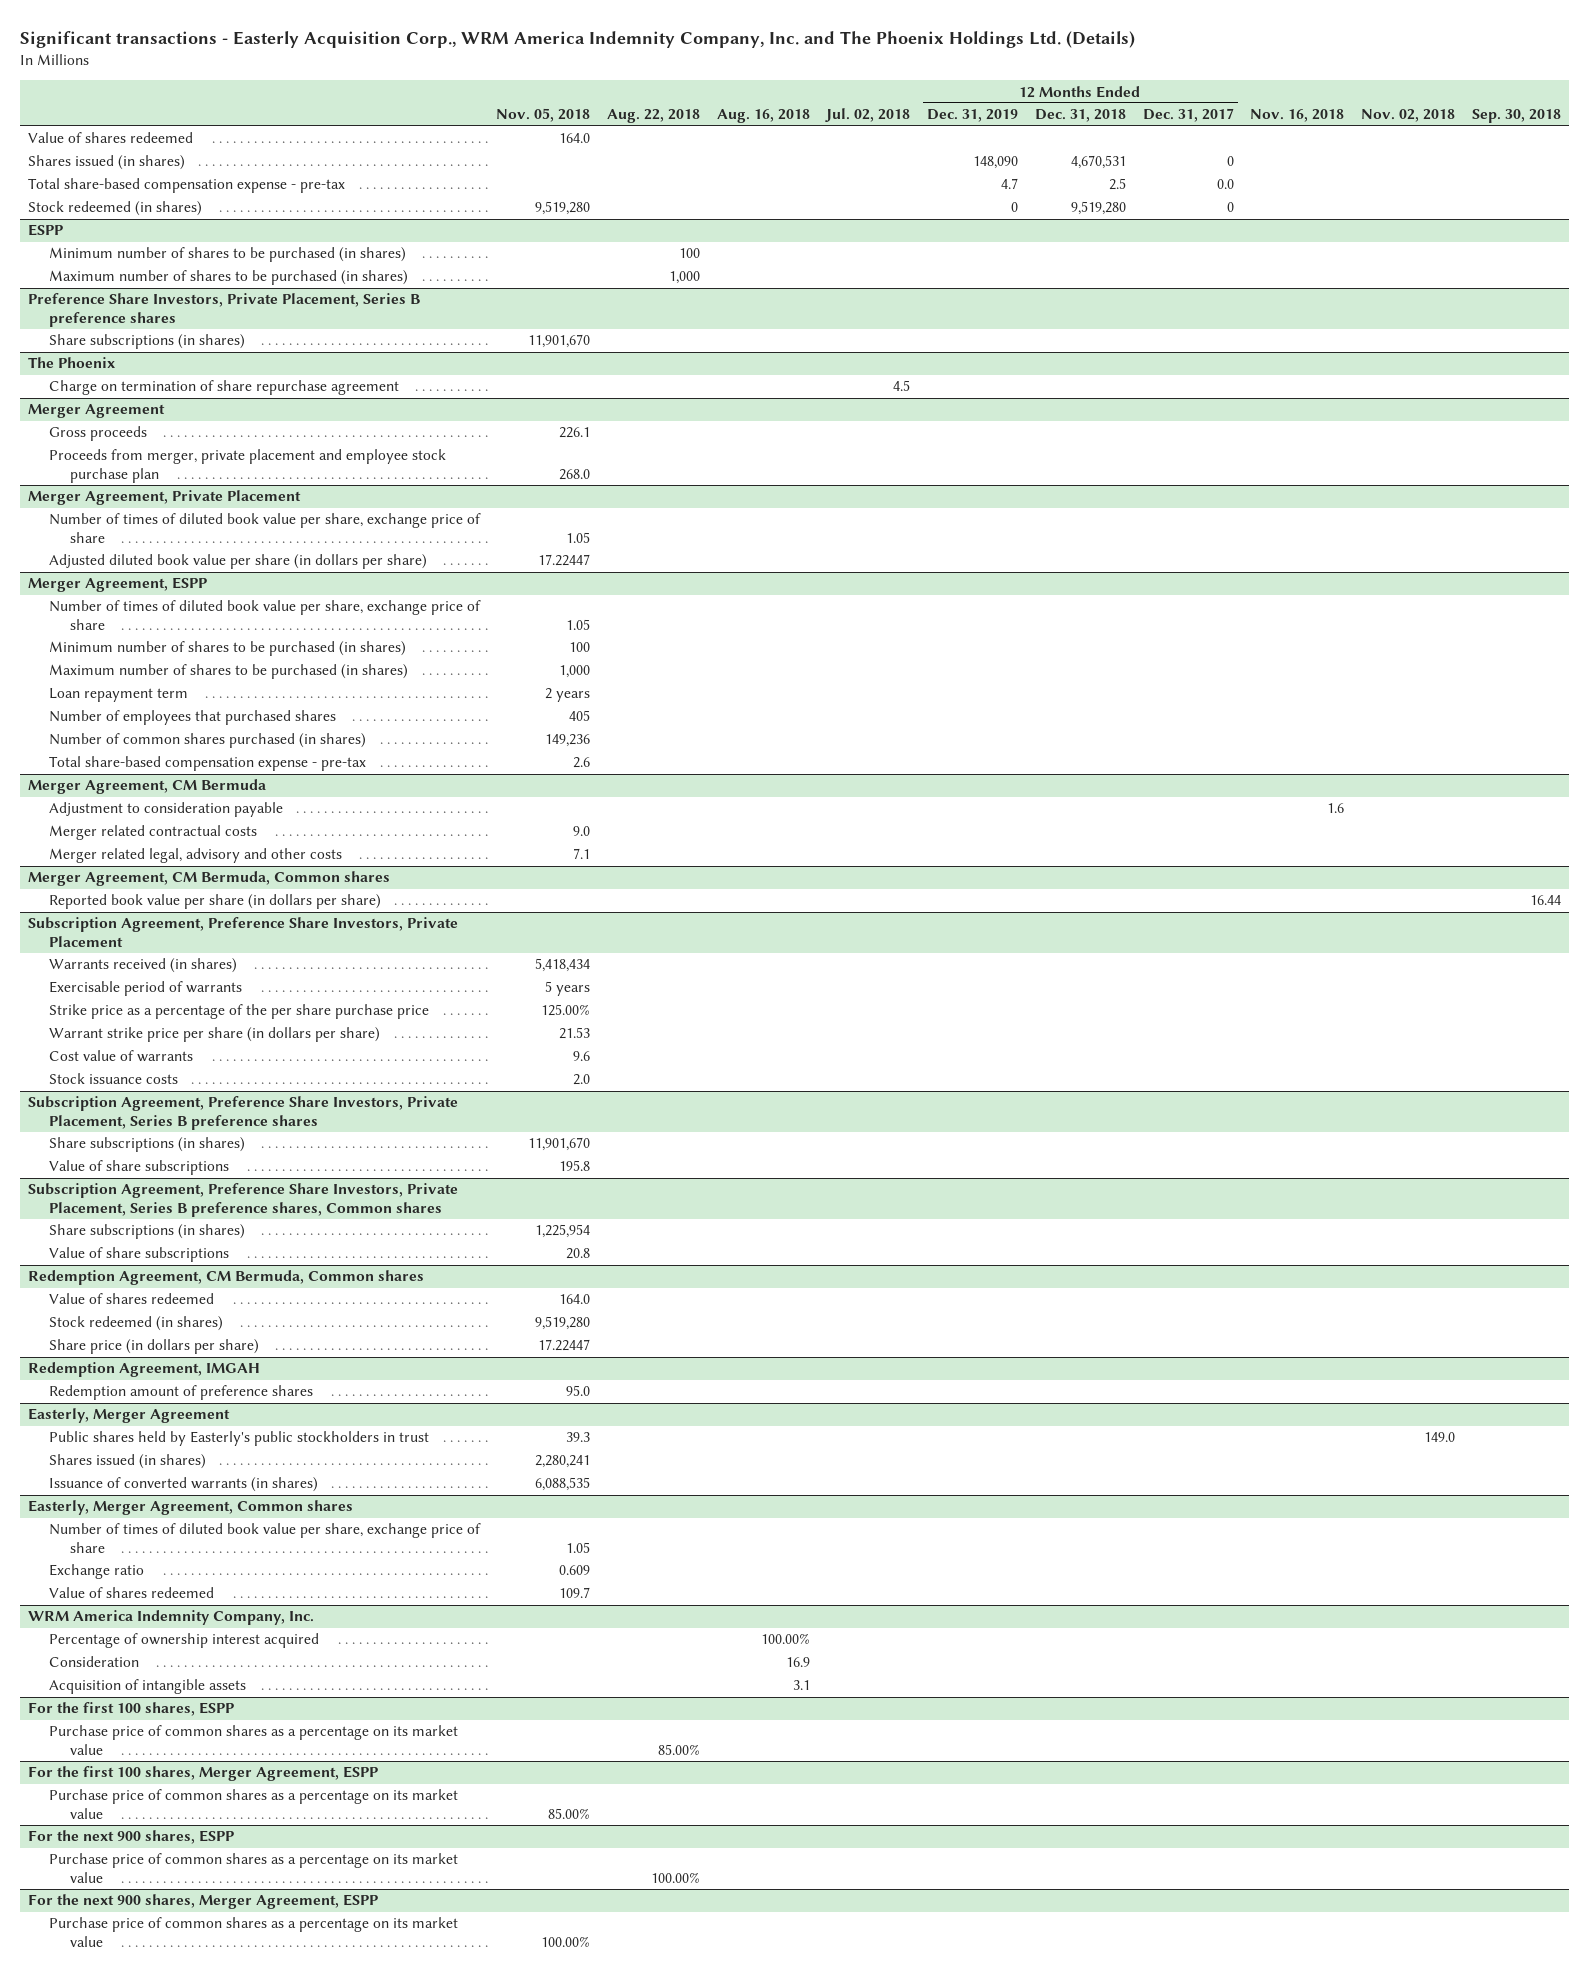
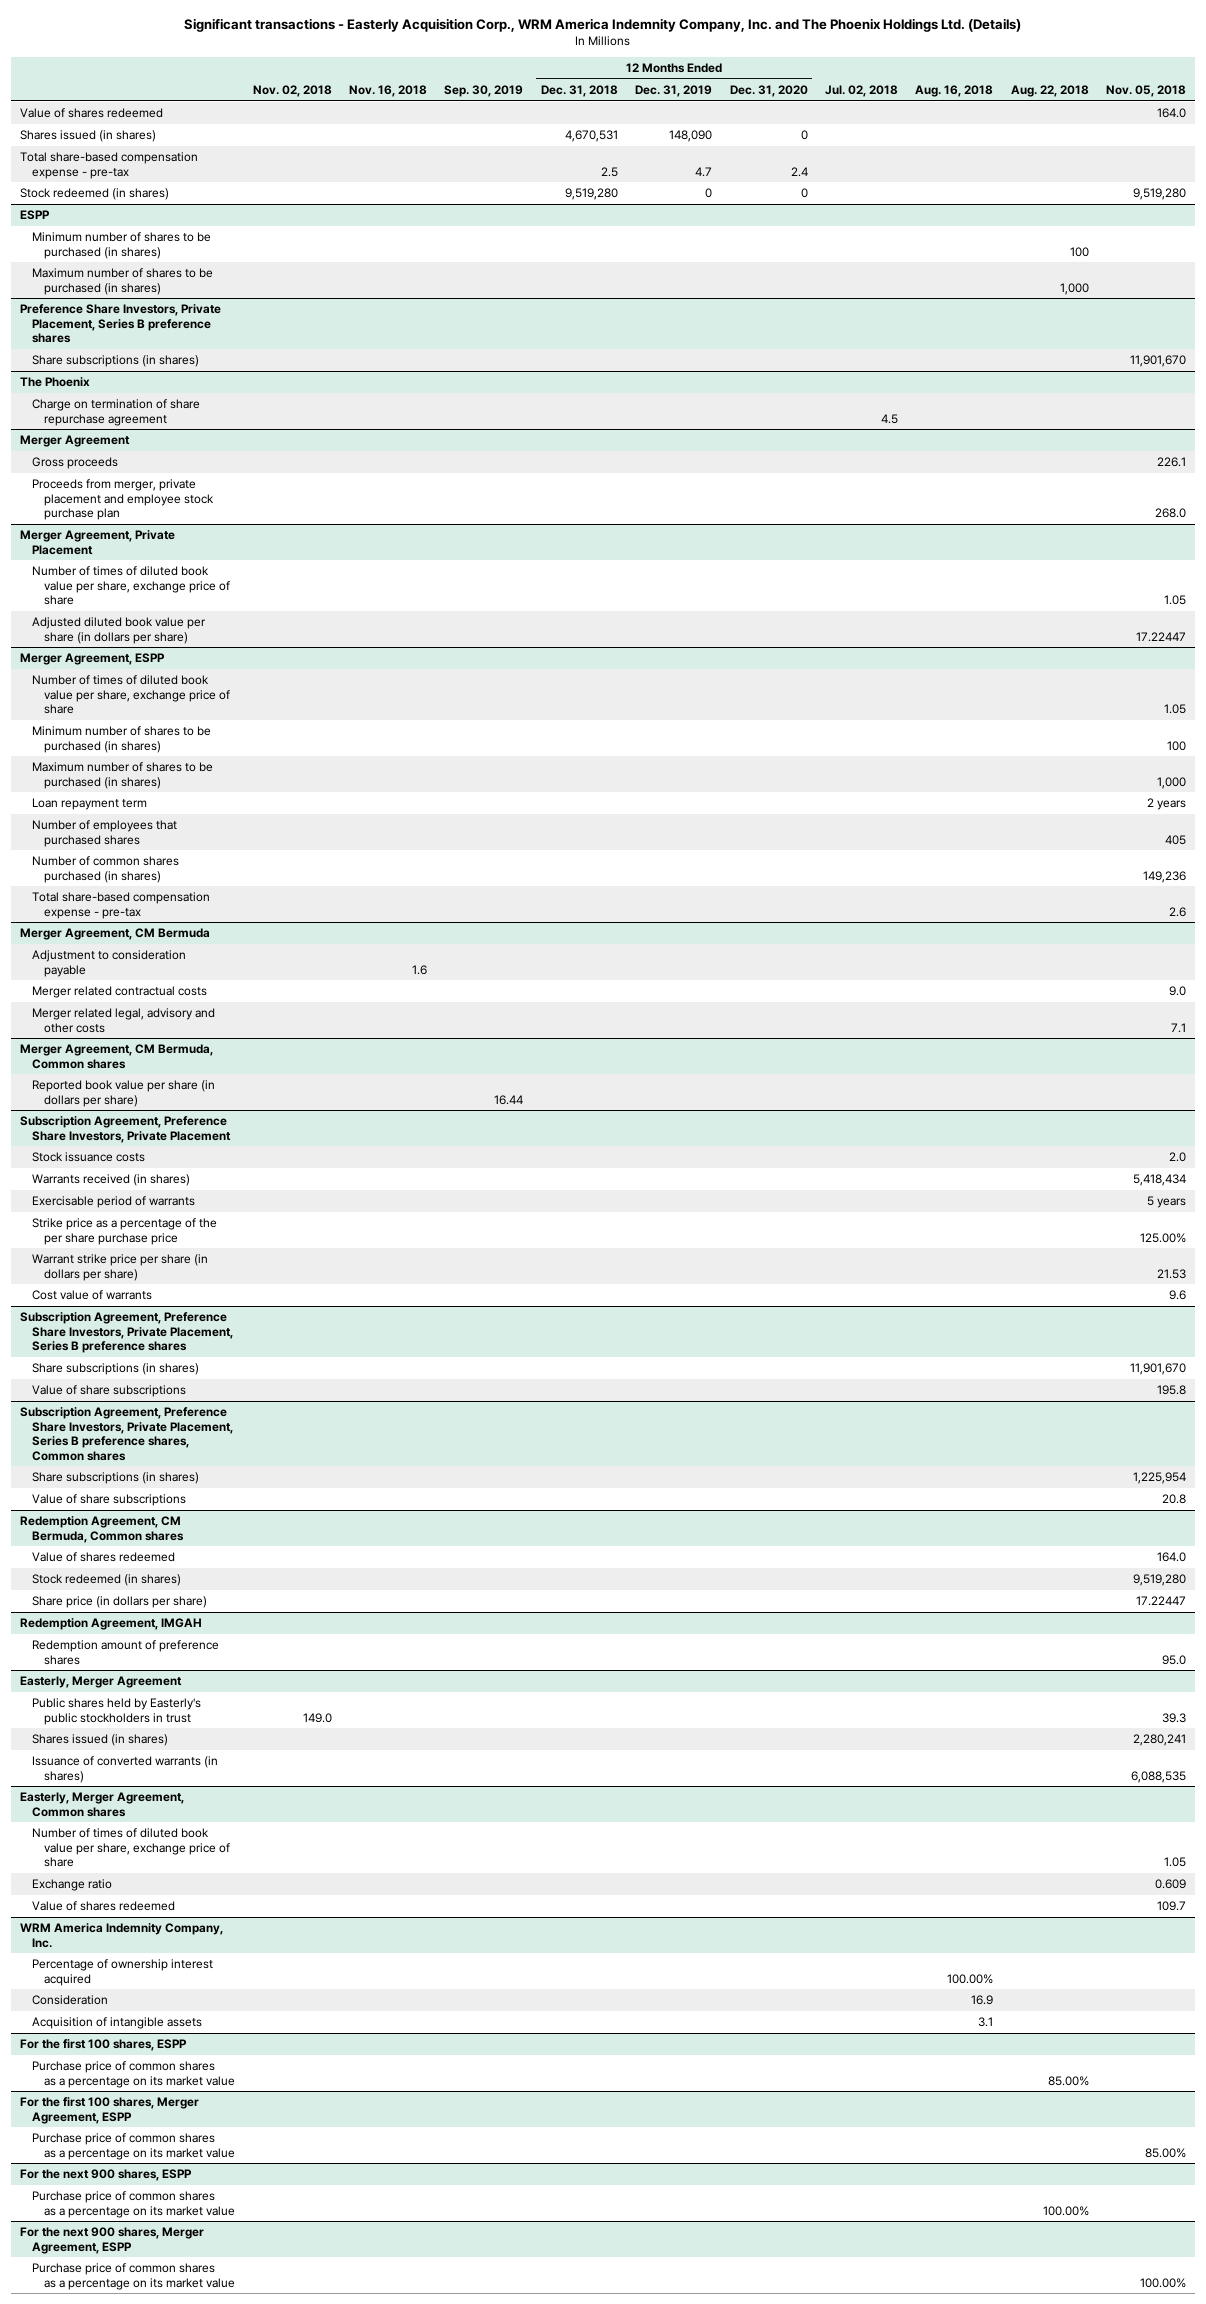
- | Nov. 05, 2018 | Aug. 22, 2018 | Aug. 16, 2018 | Jul. 02, 2018 | 12 Months Ended Dec. 31, 2019 | 12 Months Ended Dec. 31, 2018 | 12 Months Ended Dec. 31, 2017 | Nov. 16, 2018 | Nov. 02, 2018 | Sep. 30, 2018
+ | Nov. 02, 2018 | Nov. 16, 2018 | Sep. 30, 2019 | 12 Months Ended Dec. 31, 2018 | 12 Months Ended Dec. 31, 2019 | 12 Months Ended Dec. 31, 2020 | Jul. 02, 2018 | Aug. 16, 2018 | Aug. 22, 2018 | Nov. 05, 2018
@ Subscription Agreement, Preference Share Investors, Private Placement
moved up: Stock issuance costs | | | | | | | | | | 2.0

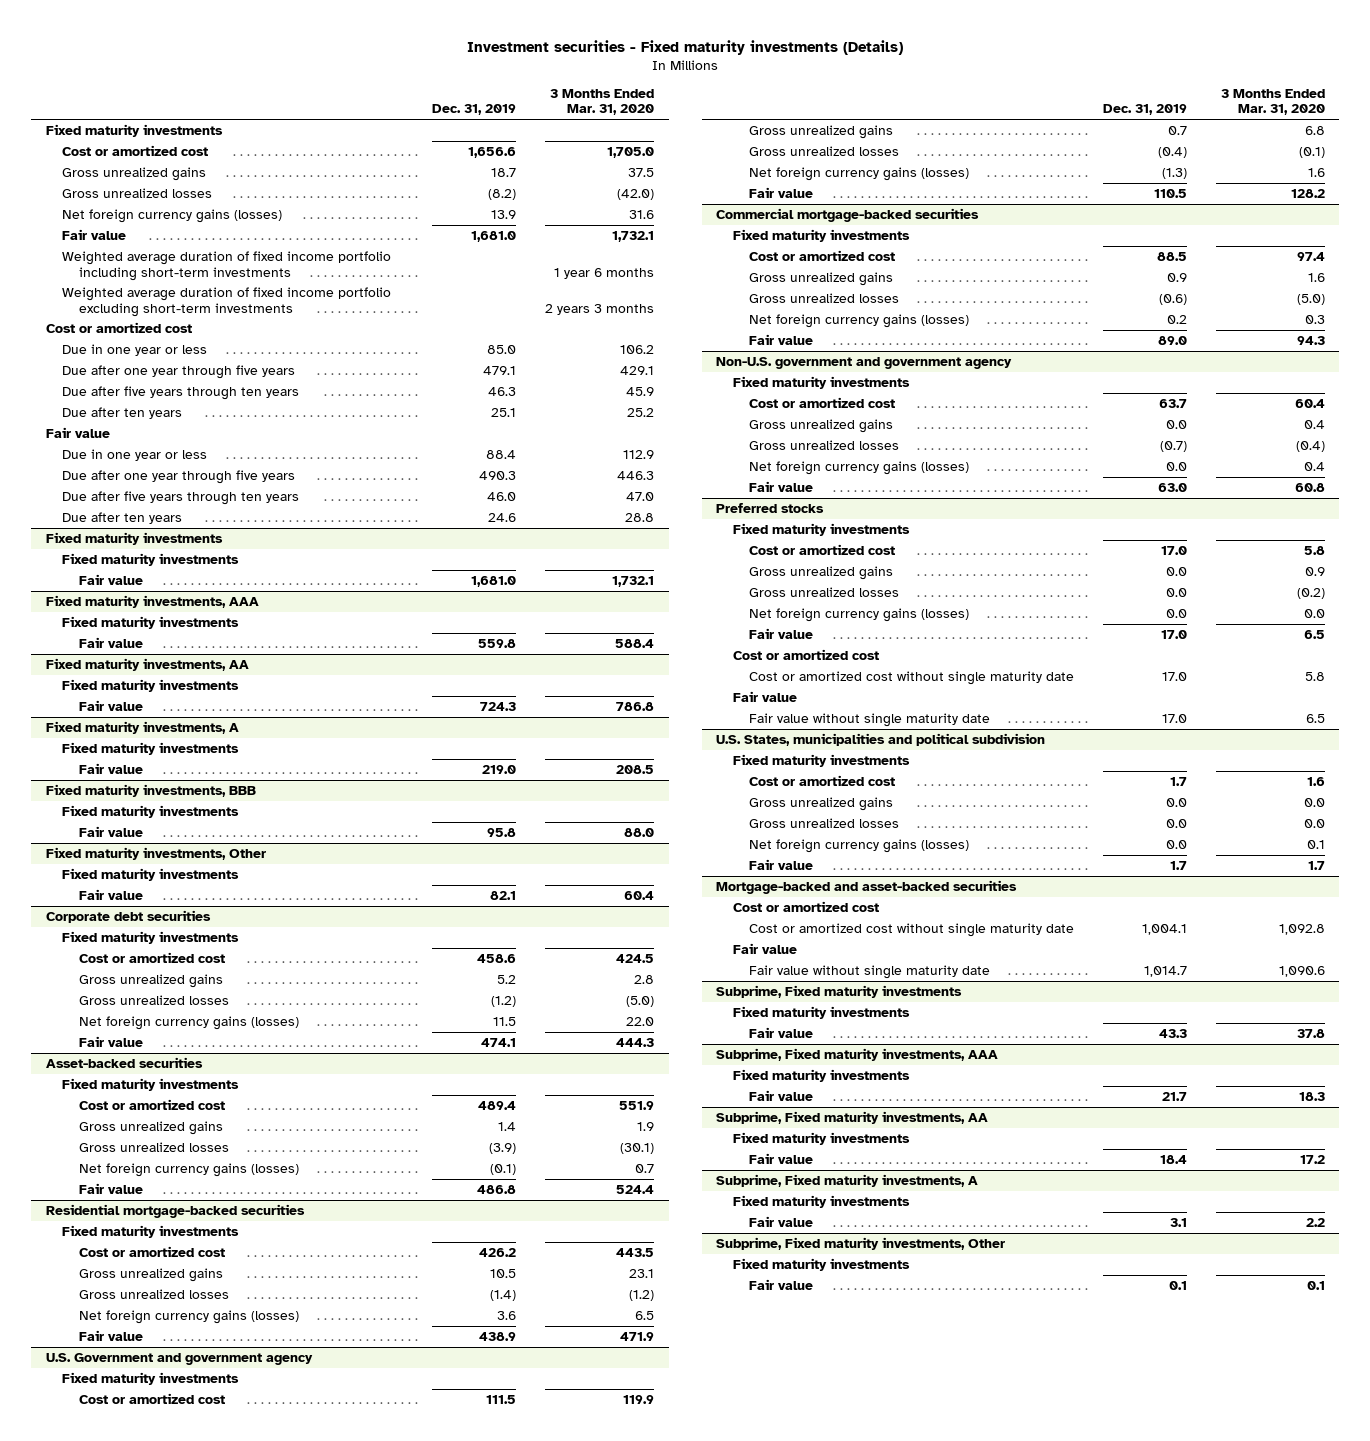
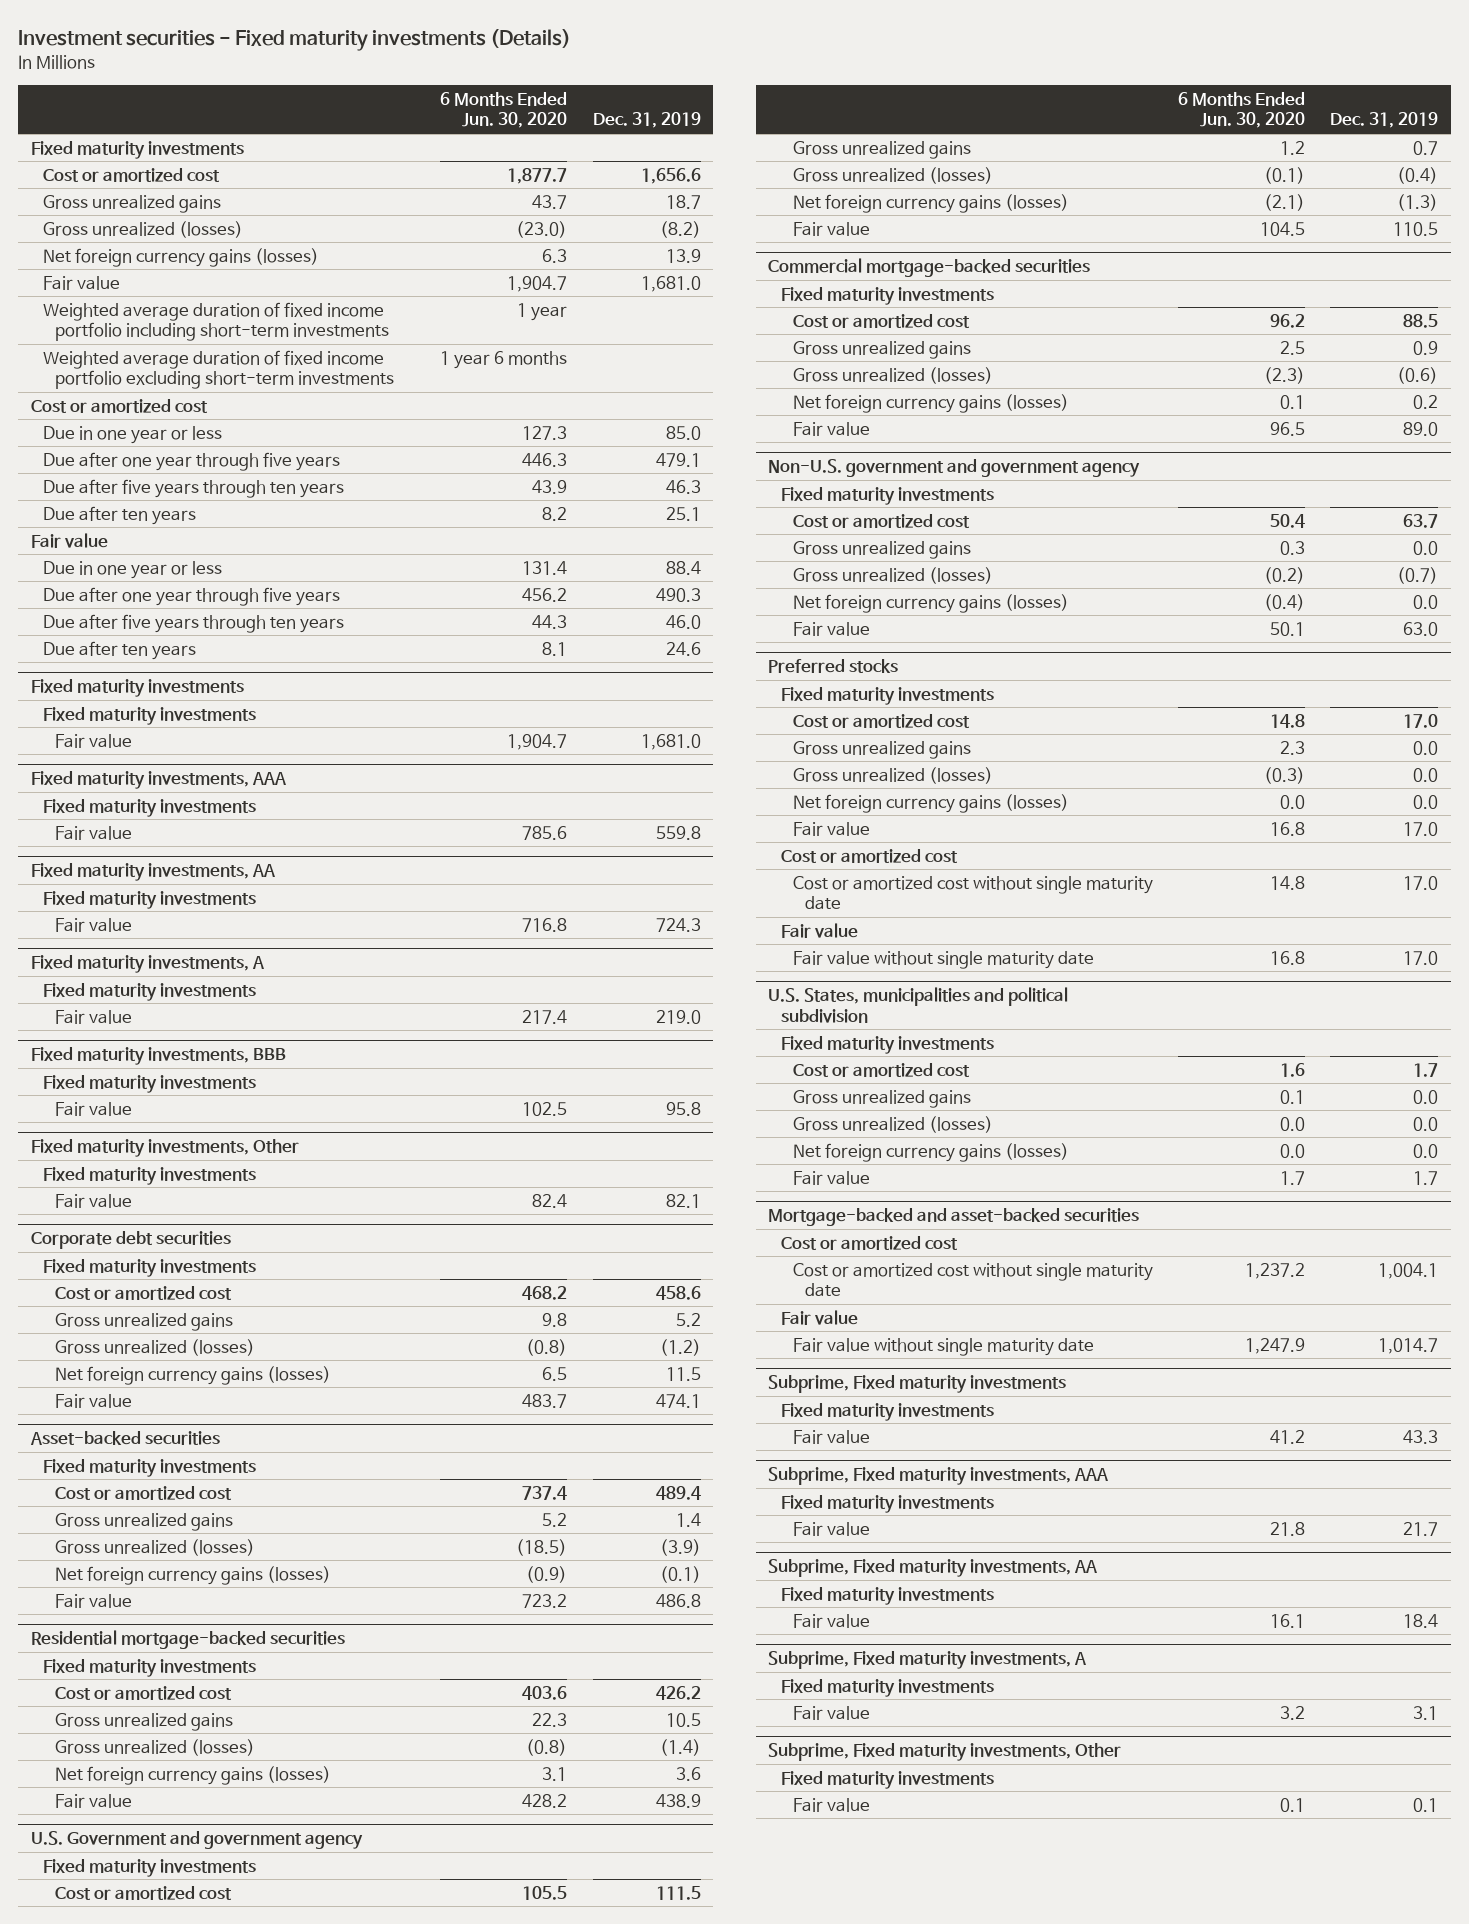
- | Dec. 31, 2019 | 3 Months Ended Mar. 31, 2020
+ | 6 Months Ended Jun. 30, 2020 | Dec. 31, 2019
- Gross unrealized losses | (8.2) | (42.0)
+ Gross unrealized (losses) | (23.0) | (8.2)
@ Corporate debt securities
- Gross unrealized losses | (1.2) | (5.0)
+ Gross unrealized (losses) | (0.8) | (1.2)
@ Asset-backed securities
- Gross unrealized losses | (3.9) | (30.1)
+ Gross unrealized (losses) | (18.5) | (3.9)
@ Residential mortgage-backed securities
- Gross unrealized losses | (1.4) | (1.2)
+ Gross unrealized (losses) | (0.8) | (1.4)
@ U.S. Government and government agency
- Gross unrealized losses | (0.4) | (0.1)
+ Gross unrealized (losses) | (0.1) | (0.4)
@ Commercial mortgage-backed securities
- Gross unrealized losses | (0.6) | (5.0)
+ Gross unrealized (losses) | (2.3) | (0.6)
@ Non-U.S. government and government agency
- Gross unrealized losses | (0.7) | (0.4)
+ Gross unrealized (losses) | (0.2) | (0.7)
@ Preferred stocks
- Gross unrealized losses | 0.0 | (0.2)
+ Gross unrealized (losses) | (0.3) | 0.0
@ U.S. States, municipalities and political subdivision
- Gross unrealized losses | 0.0 | 0.0
+ Gross unrealized (losses) | 0.0 | 0.0

